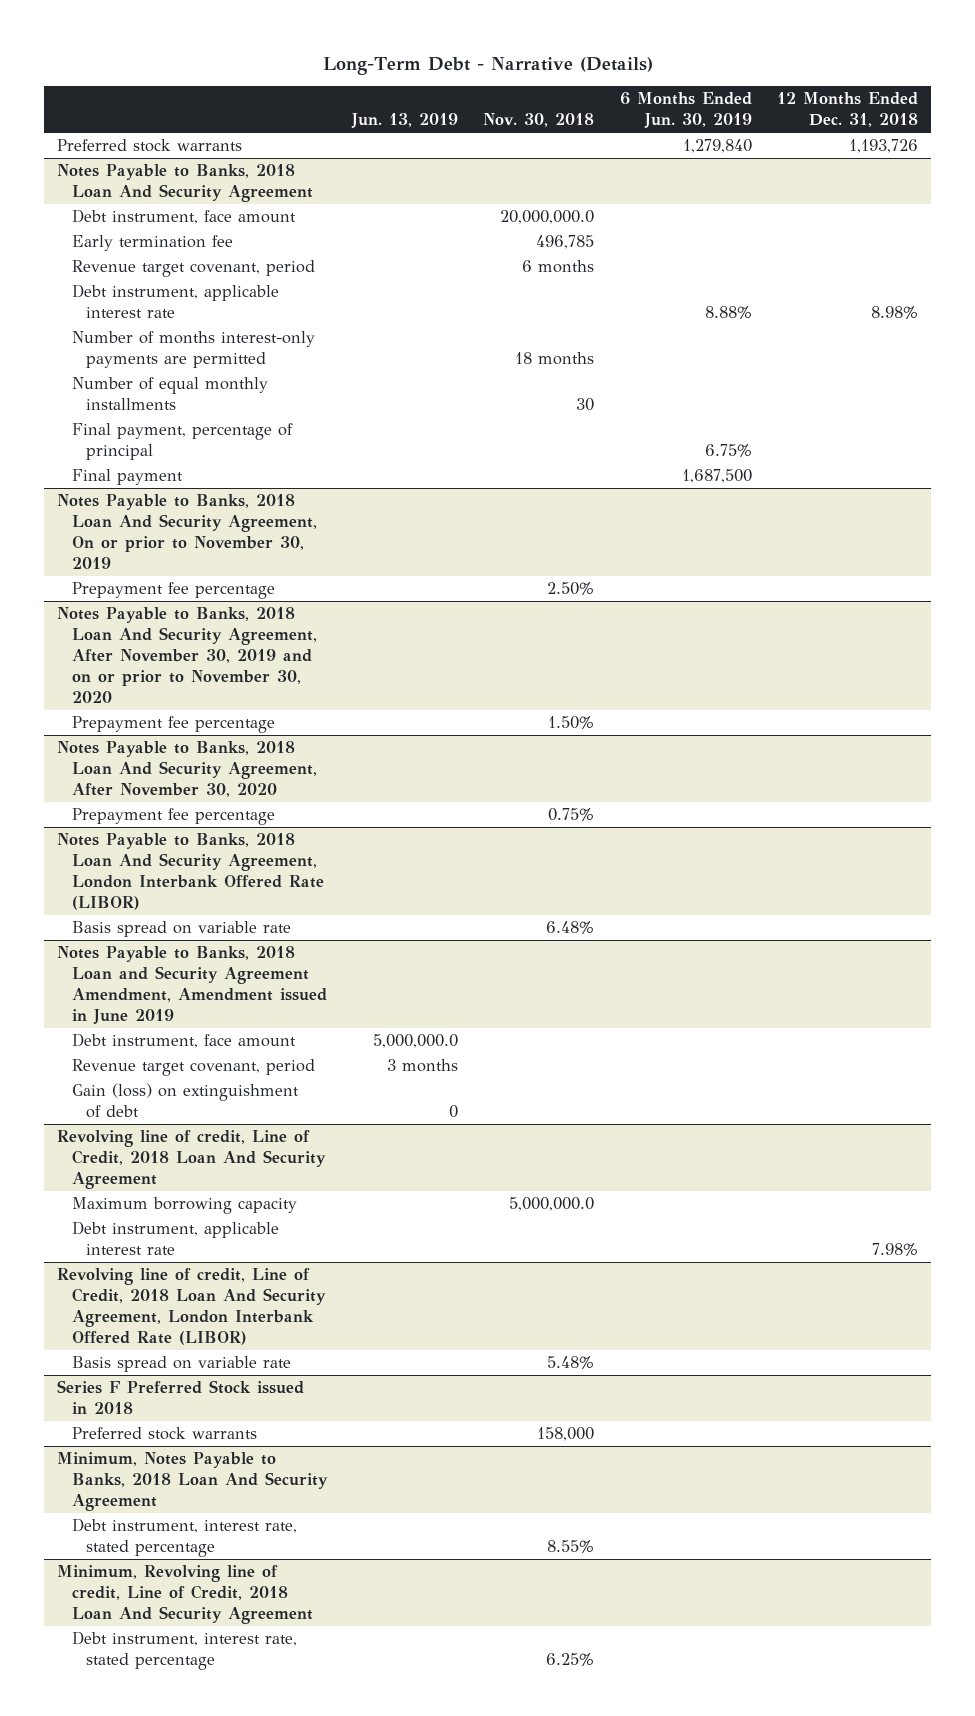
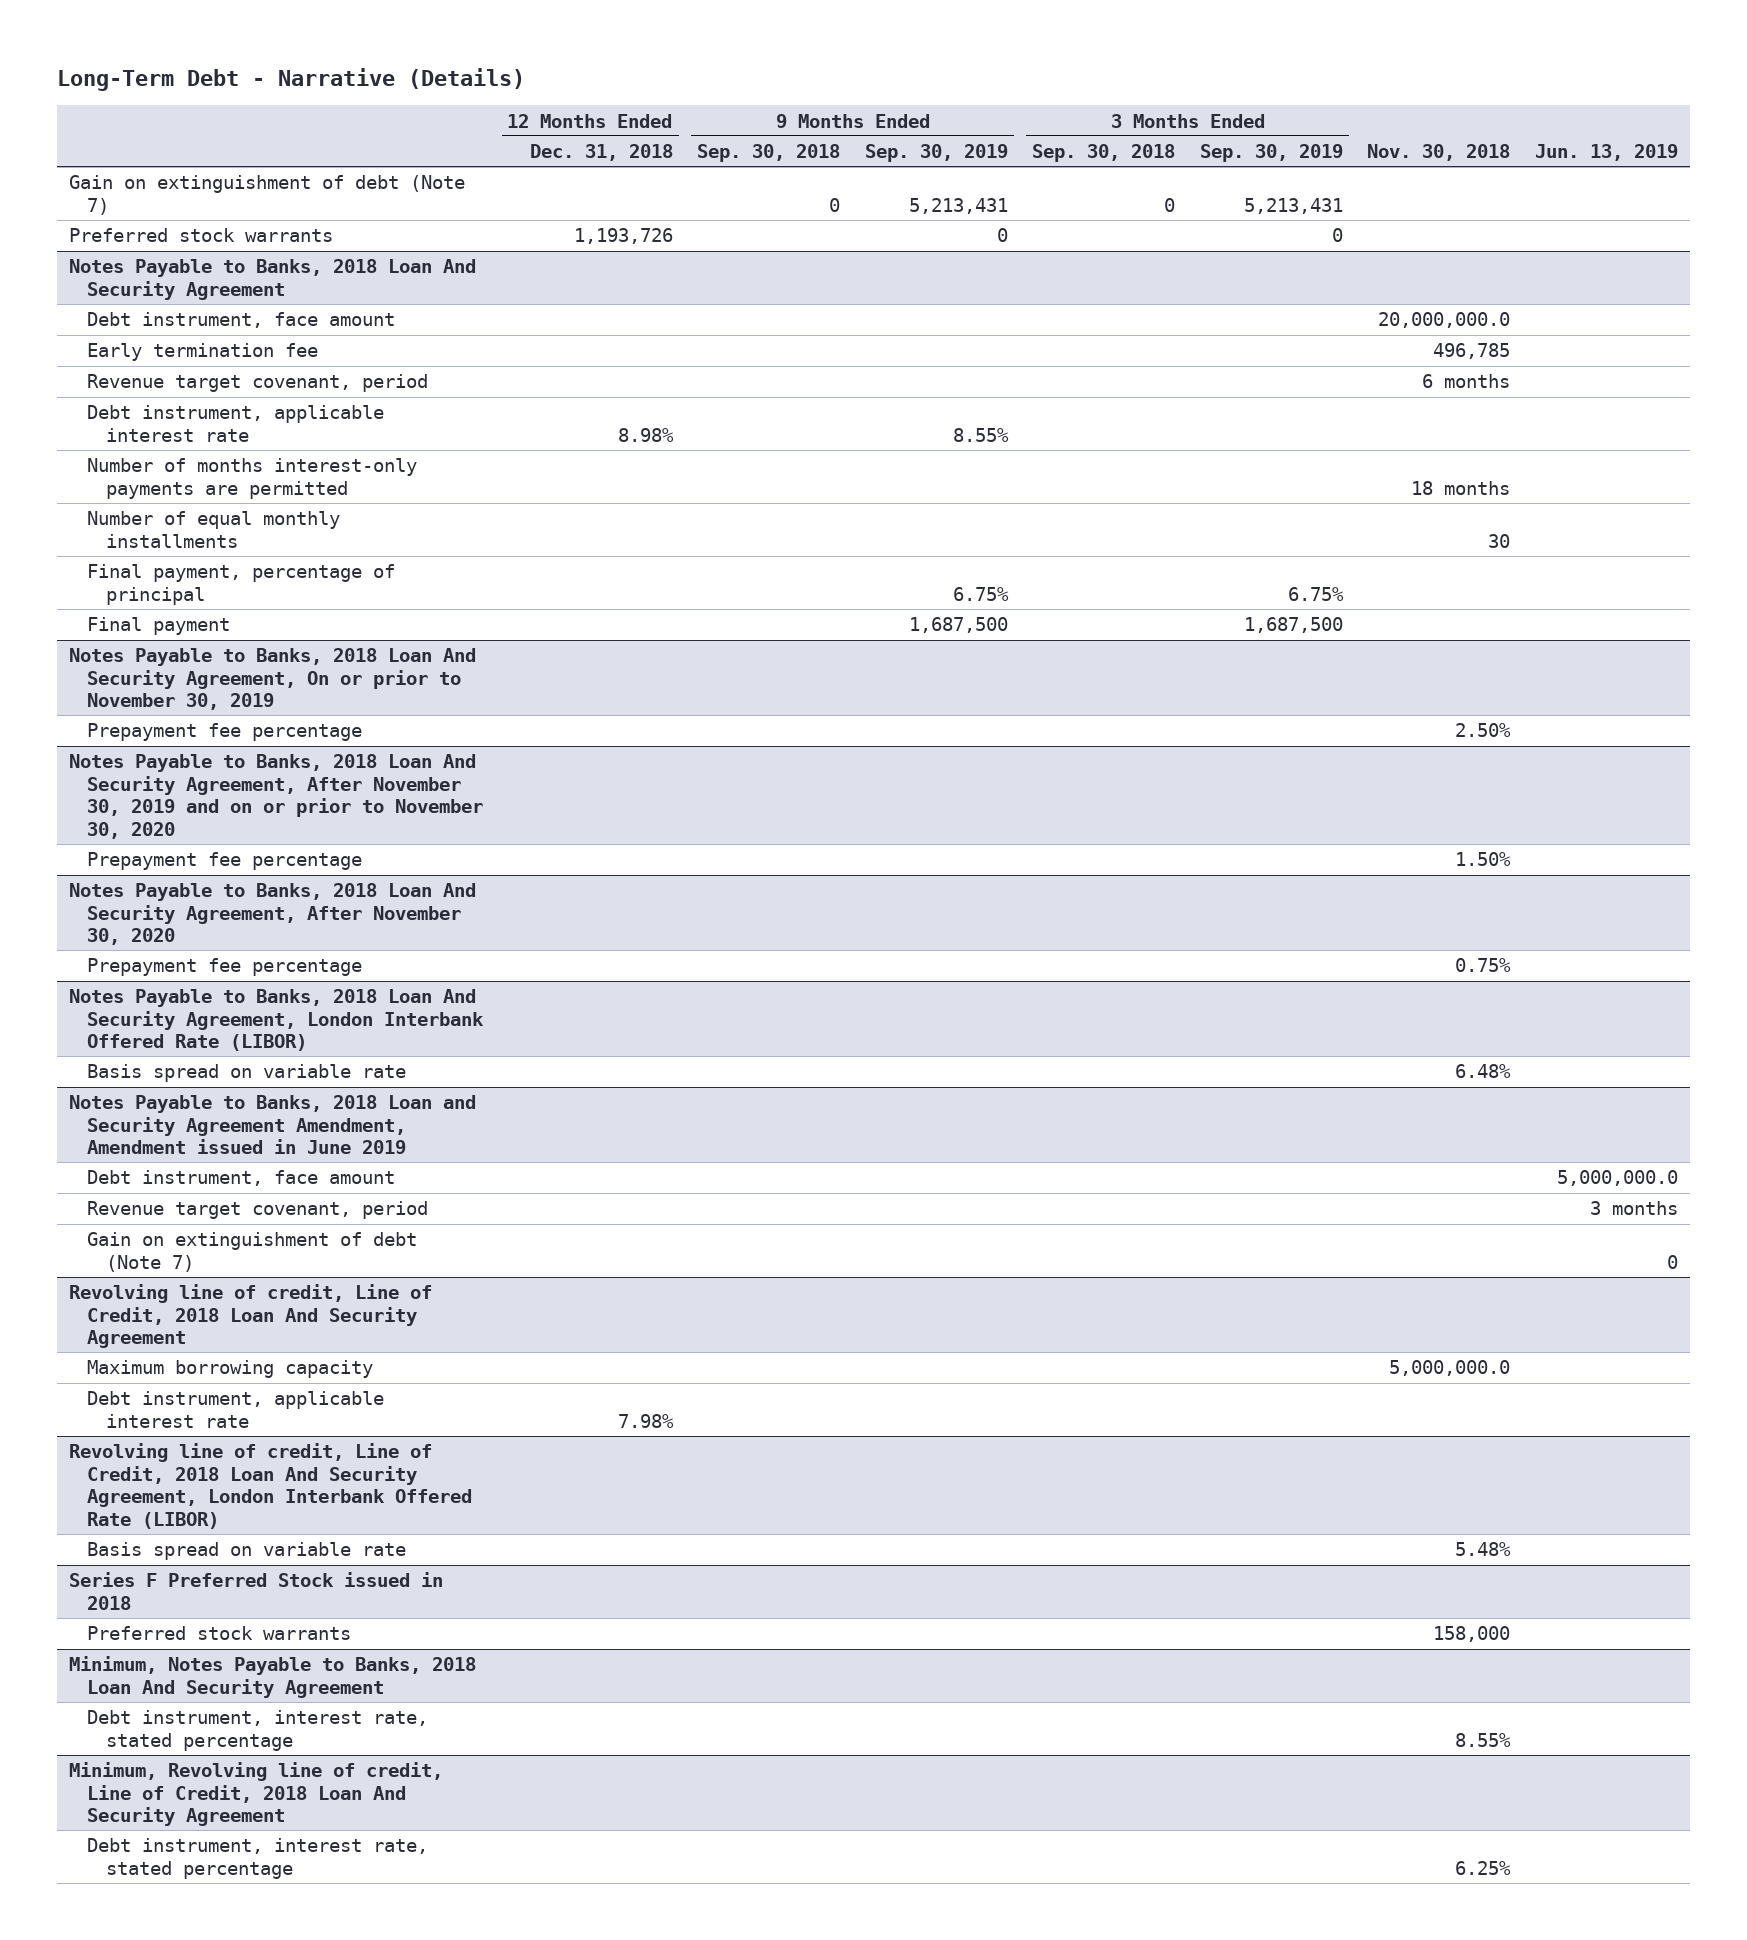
- | Jun. 13, 2019 | Nov. 30, 2018 | 6 Months Ended Jun. 30, 2019 | 12 Months Ended Dec. 31, 2018
+ | 12 Months Ended Dec. 31, 2018 | 9 Months Ended Sep. 30, 2018 | 9 Months Ended Sep. 30, 2019 | 3 Months Ended Sep. 30, 2018 | 3 Months Ended Sep. 30, 2019 | Nov. 30, 2018 | Jun. 13, 2019
+ Gain on extinguishment of debt (Note 7) | | 0 | 5,213,431 | 0 | 5,213,431 | |
@ Notes Payable to Banks, 2018 Loan and Security Agreement Amendment, Amendment issued in June 2019
- Gain (loss) on extinguishment of debt | 0 | | |
+ Gain on extinguishment of debt (Note 7) | | | | | | | 0

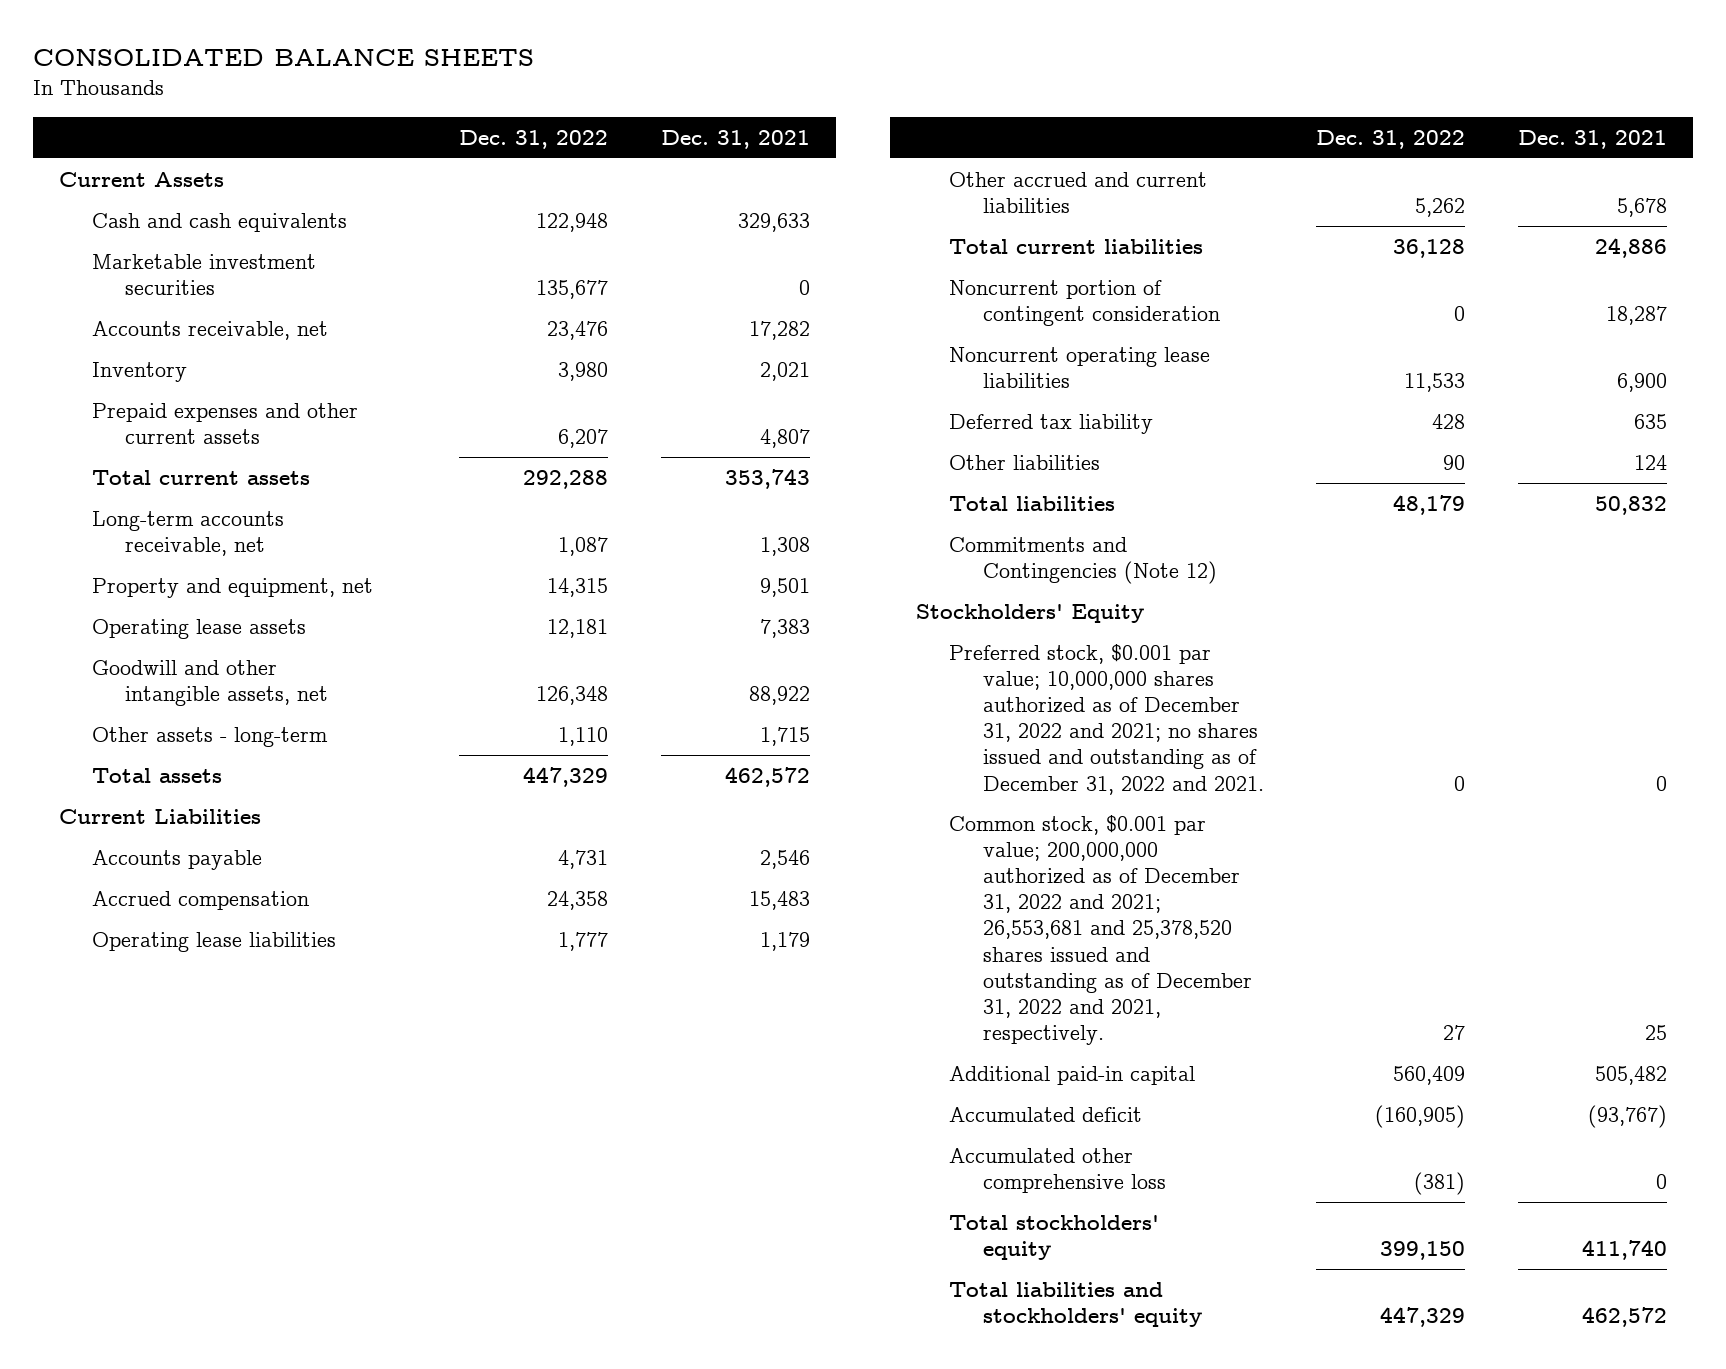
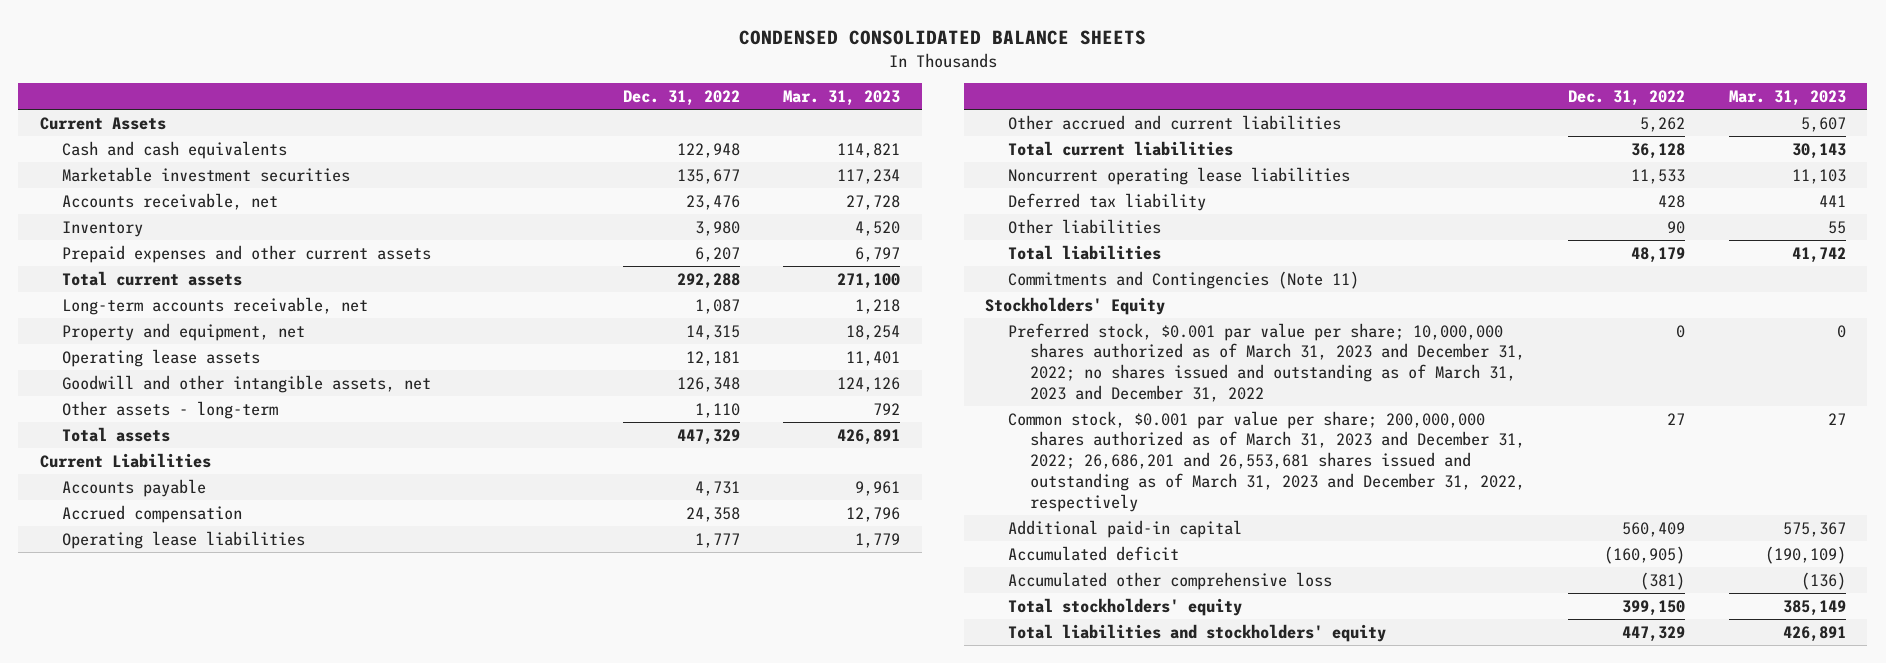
- CONSOLIDATED BALANCE SHEETS
+ CONDENSED CONSOLIDATED BALANCE SHEETS
- | Dec. 31, 2022 | Dec. 31, 2021
+ | Dec. 31, 2022 | Mar. 31, 2023
- Noncurrent portion of contingent consideration | 0 | 18,287
- Commitments and Contingencies (Note 12)
+ Commitments and Contingencies (Note 11)
- Preferred stock, $0.001 par value; 10,000,000 shares authorized as of December 31, 2022 and 2021; no shares issued and outstanding as of December 31, 2022 and 2021. | 0 | 0
- Common stock, $0.001 par value; 200,000,000 authorized as of December 31, 2022 and 2021; 26,553,681 and 25,378,520 shares issued and outstanding as of December 31, 2022 and 2021, respectively. | 27 | 25
+ Preferred stock, $0.001 par value per share; 10,000,000 shares authorized as of March 31, 2023 and December 31, 2022; no shares issued and outstanding as of March 31, 2023 and December 31, 2022 | 0 | 0
+ Common stock, $0.001 par value per share; 200,000,000 shares authorized as of March 31, 2023 and December 31, 2022; 26,686,201 and 26,553,681 shares issued and outstanding as of March 31, 2023 and December 31, 2022, respectively | 27 | 27

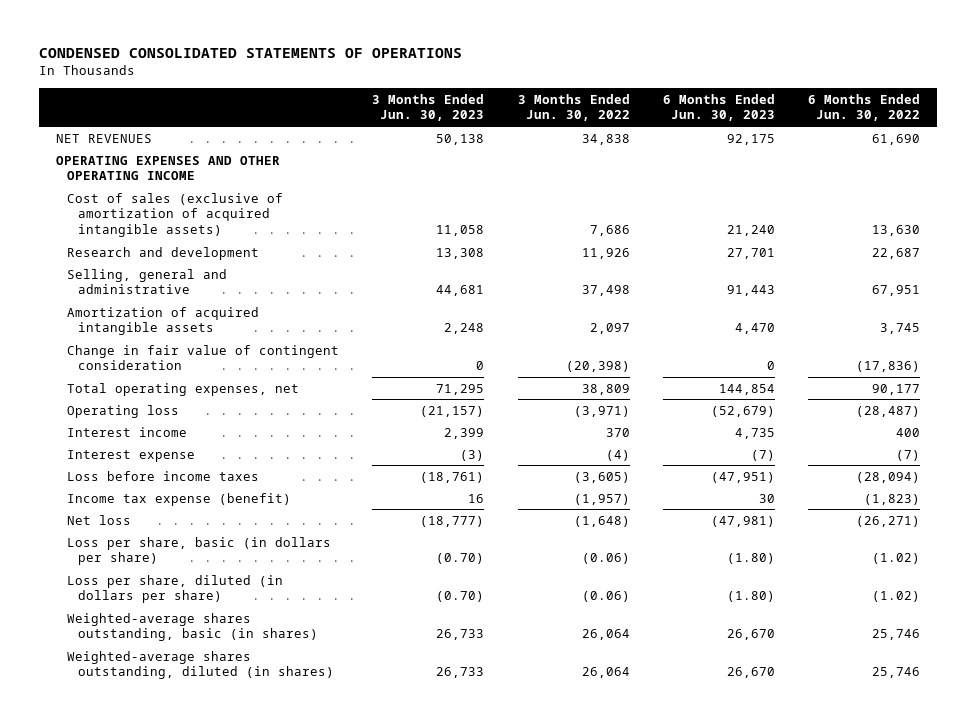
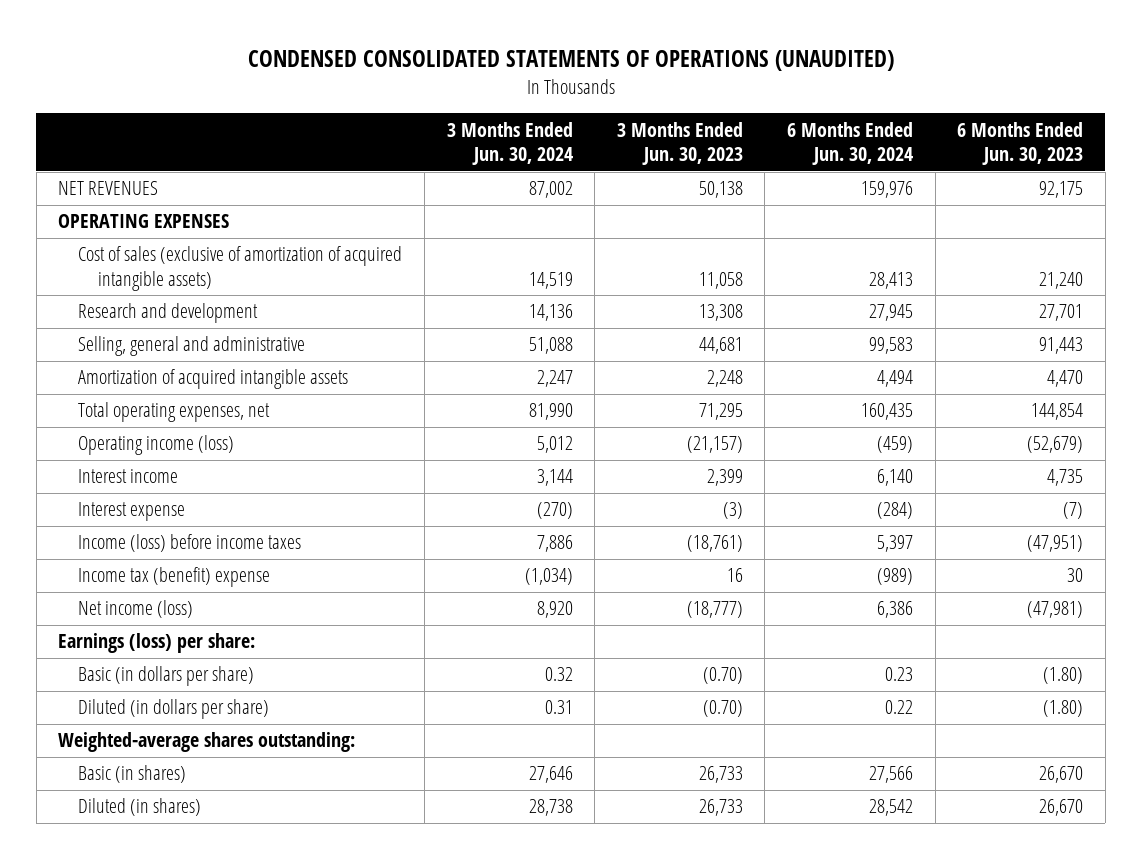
- CONDENSED CONSOLIDATED STATEMENTS OF OPERATIONS
+ CONDENSED CONSOLIDATED STATEMENTS OF OPERATIONS (UNAUDITED)
- | 3 Months Ended Jun. 30, 2023 | 3 Months Ended Jun. 30, 2022 | 6 Months Ended Jun. 30, 2023 | 6 Months Ended Jun. 30, 2022
+ | 3 Months Ended Jun. 30, 2024 | 3 Months Ended Jun. 30, 2023 | 6 Months Ended Jun. 30, 2024 | 6 Months Ended Jun. 30, 2023
- OPERATING EXPENSES AND OTHER OPERATING INCOME
+ OPERATING EXPENSES
- Change in fair value of contingent consideration | 0 | (20,398) | 0 | (17,836)
- Operating loss | (21,157) | (3,971) | (52,679) | (28,487)
+ Operating income (loss) | 5,012 | (21,157) | (459) | (52,679)
- Loss before income taxes | (18,761) | (3,605) | (47,951) | (28,094)
- Income tax expense (benefit) | 16 | (1,957) | 30 | (1,823)
- Net loss | (18,777) | (1,648) | (47,981) | (26,271)
- Loss per share, basic (in dollars per share) | (0.70) | (0.06) | (1.80) | (1.02)
- Loss per share, diluted (in dollars per share) | (0.70) | (0.06) | (1.80) | (1.02)
- Weighted-average shares outstanding, basic (in shares) | 26,733 | 26,064 | 26,670 | 25,746
- Weighted-average shares outstanding, diluted (in shares) | 26,733 | 26,064 | 26,670 | 25,746
+ Income (loss) before income taxes | 7,886 | (18,761) | 5,397 | (47,951)
+ Income tax (benefit) expense | (1,034) | 16 | (989) | 30
+ Net income (loss) | 8,920 | (18,777) | 6,386 | (47,981)
+ Earnings (loss) per share:
+ Basic (in dollars per share) | 0.32 | (0.70) | 0.23 | (1.80)
+ Diluted (in dollars per share) | 0.31 | (0.70) | 0.22 | (1.80)
+ Weighted-average shares outstanding:
+ Basic (in shares) | 27,646 | 26,733 | 27,566 | 26,670
+ Diluted (in shares) | 28,738 | 26,733 | 28,542 | 26,670

